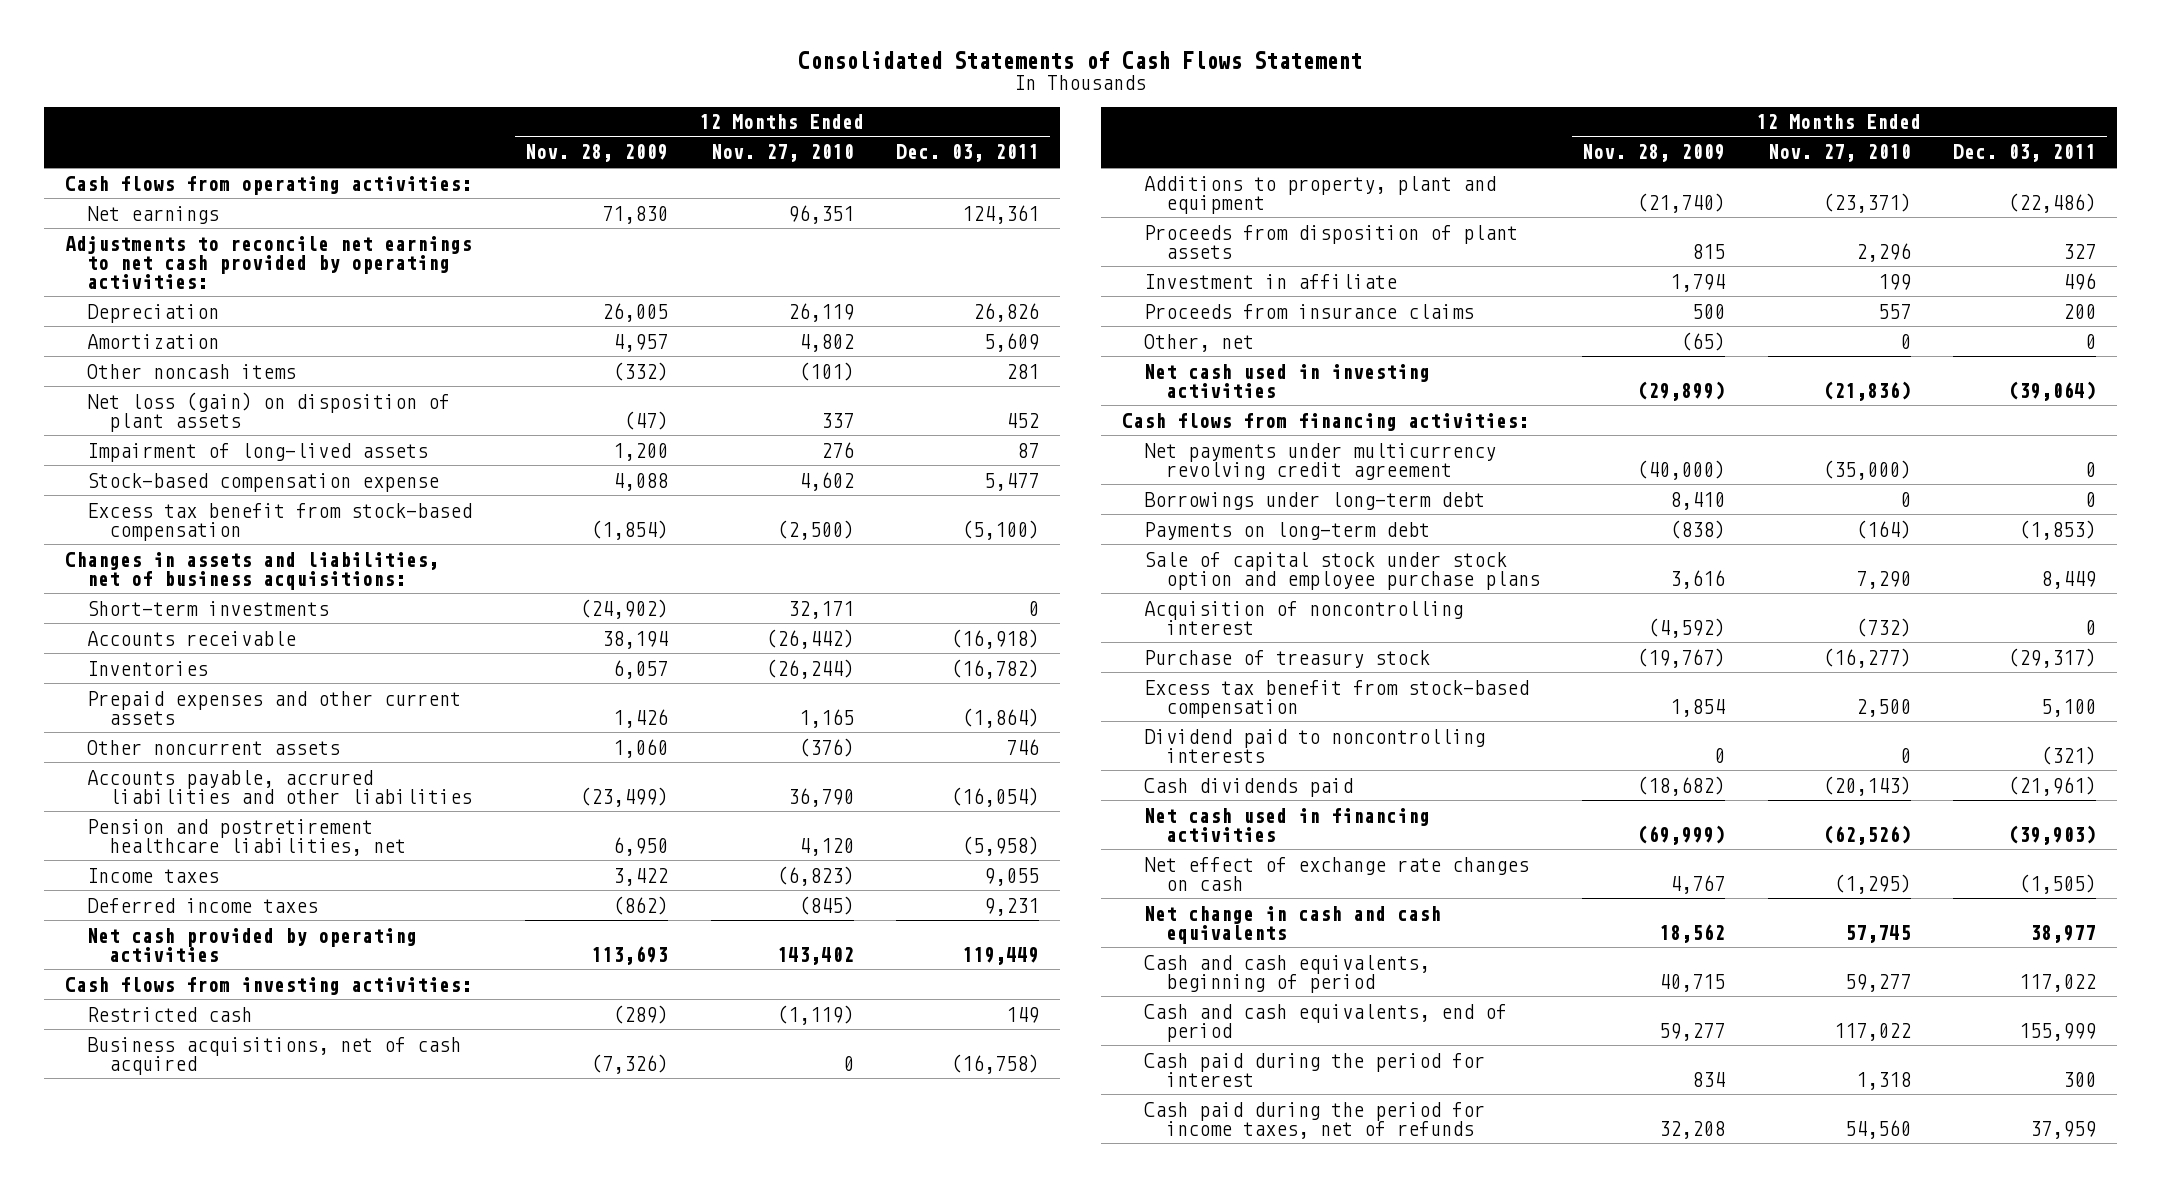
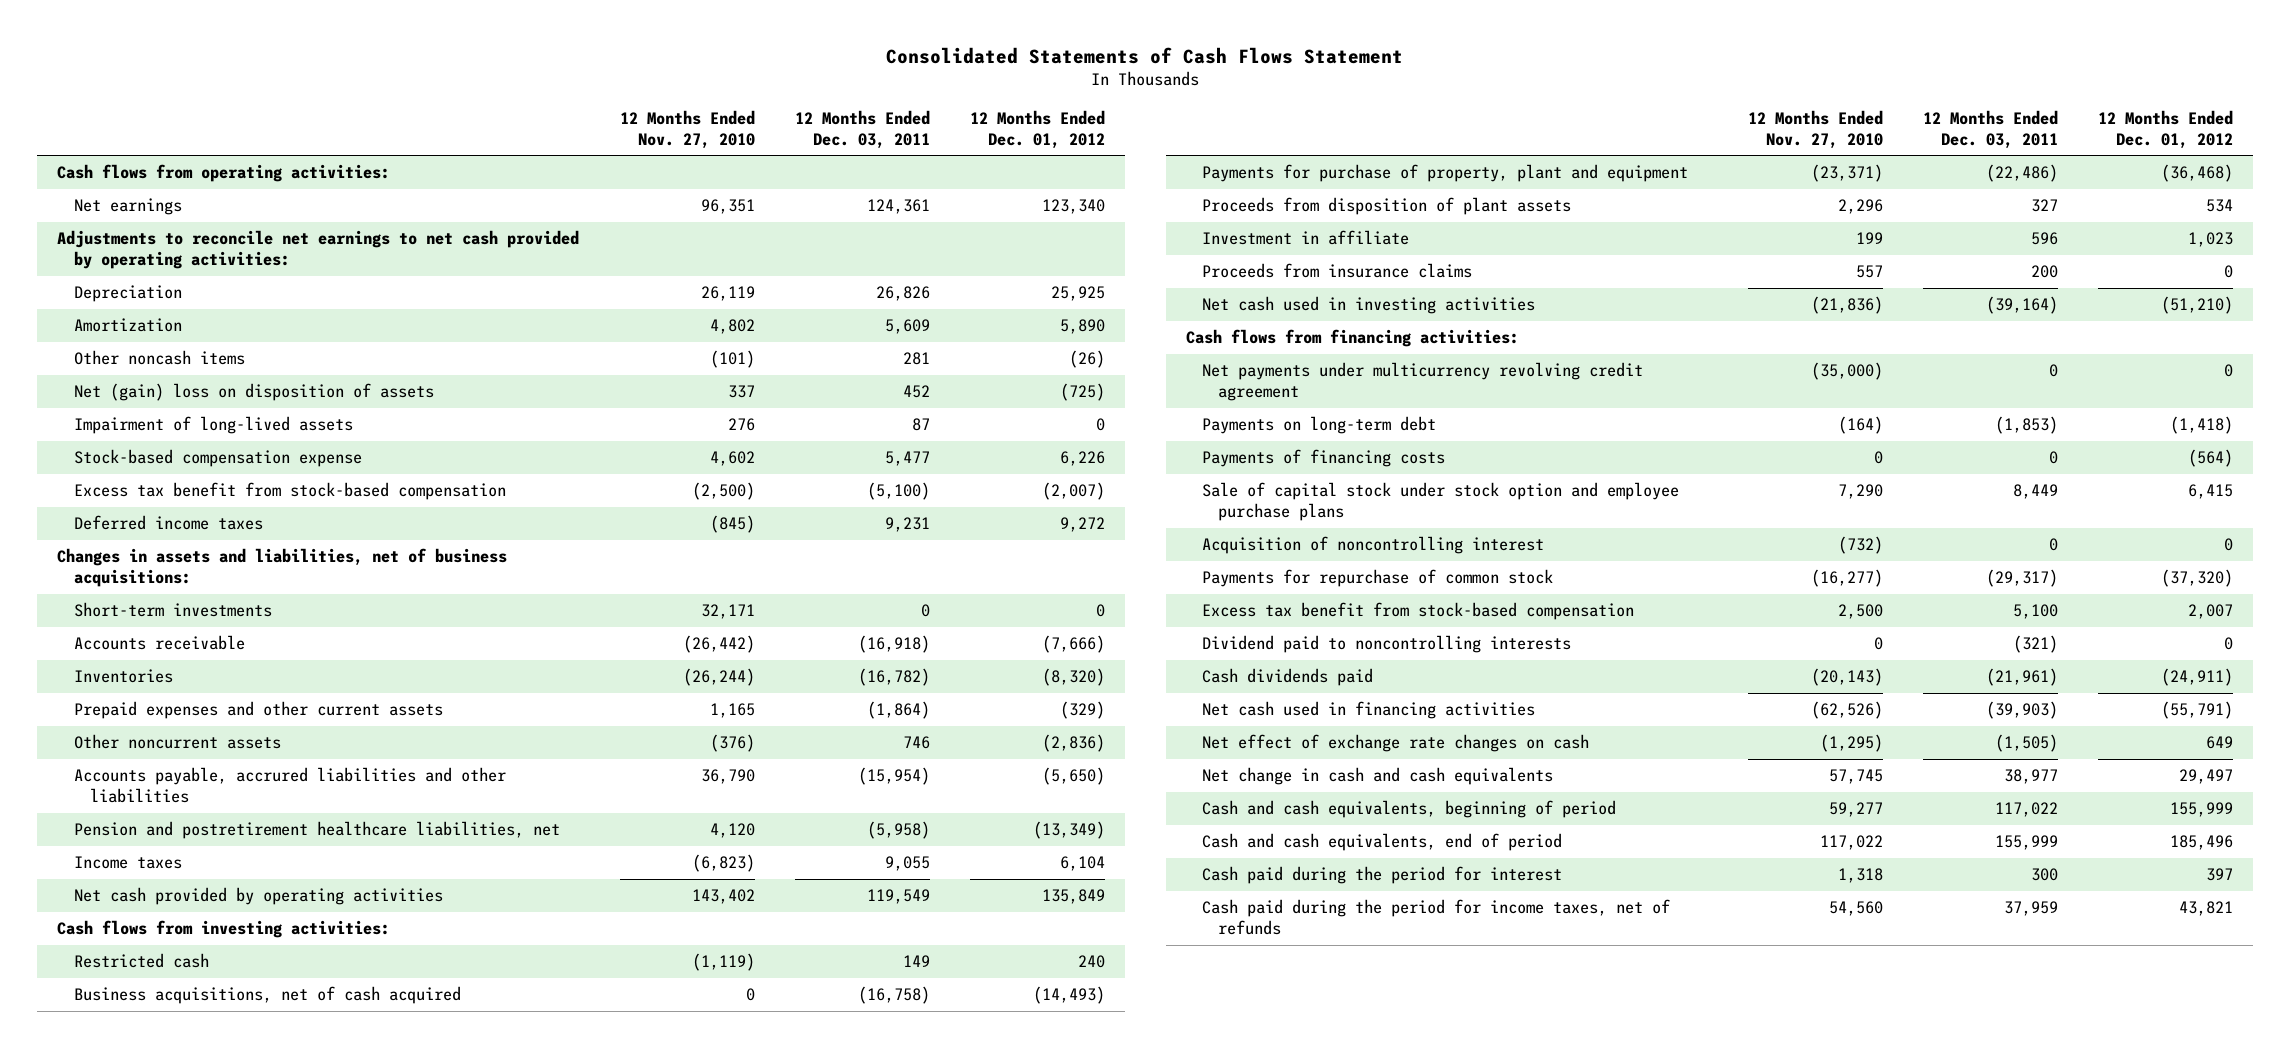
- | 12 Months Ended Nov. 28, 2009 | 12 Months Ended Nov. 27, 2010 | 12 Months Ended Dec. 03, 2011
+ | 12 Months Ended Nov. 27, 2010 | 12 Months Ended Dec. 03, 2011 | 12 Months Ended Dec. 01, 2012
- Net loss (gain) on disposition of plant assets | (47) | 337 | 452
+ Net (gain) loss on disposition of assets | 337 | 452 | (725)
moved up: Deferred income taxes | (845) | 9,231 | 9,272
- Accounts payable, accrured liabilities and other liabilities | (23,499) | 36,790 | (16,054)
+ Accounts payable, accrured liabilities and other liabilities | 36,790 | (15,954) | (5,650)
- Net cash provided by operating activities | 113,693 | 143,402 | 119,449
+ Net cash provided by operating activities | 143,402 | 119,549 | 135,849
- Additions to property, plant and equipment | (21,740) | (23,371) | (22,486)
+ Payments for purchase of property, plant and equipment | (23,371) | (22,486) | (36,468)
- Investment in affiliate | 1,794 | 199 | 496
+ Investment in affiliate | 199 | 596 | 1,023
- Other, net | (65) | 0 | 0
- Net cash used in investing activities | (29,899) | (21,836) | (39,064)
+ Net cash used in investing activities | (21,836) | (39,164) | (51,210)
- Borrowings under long-term debt | 8,410 | 0 | 0
+ Payments of financing costs | 0 | 0 | (564)
- Purchase of treasury stock | (19,767) | (16,277) | (29,317)
+ Payments for repurchase of common stock | (16,277) | (29,317) | (37,320)

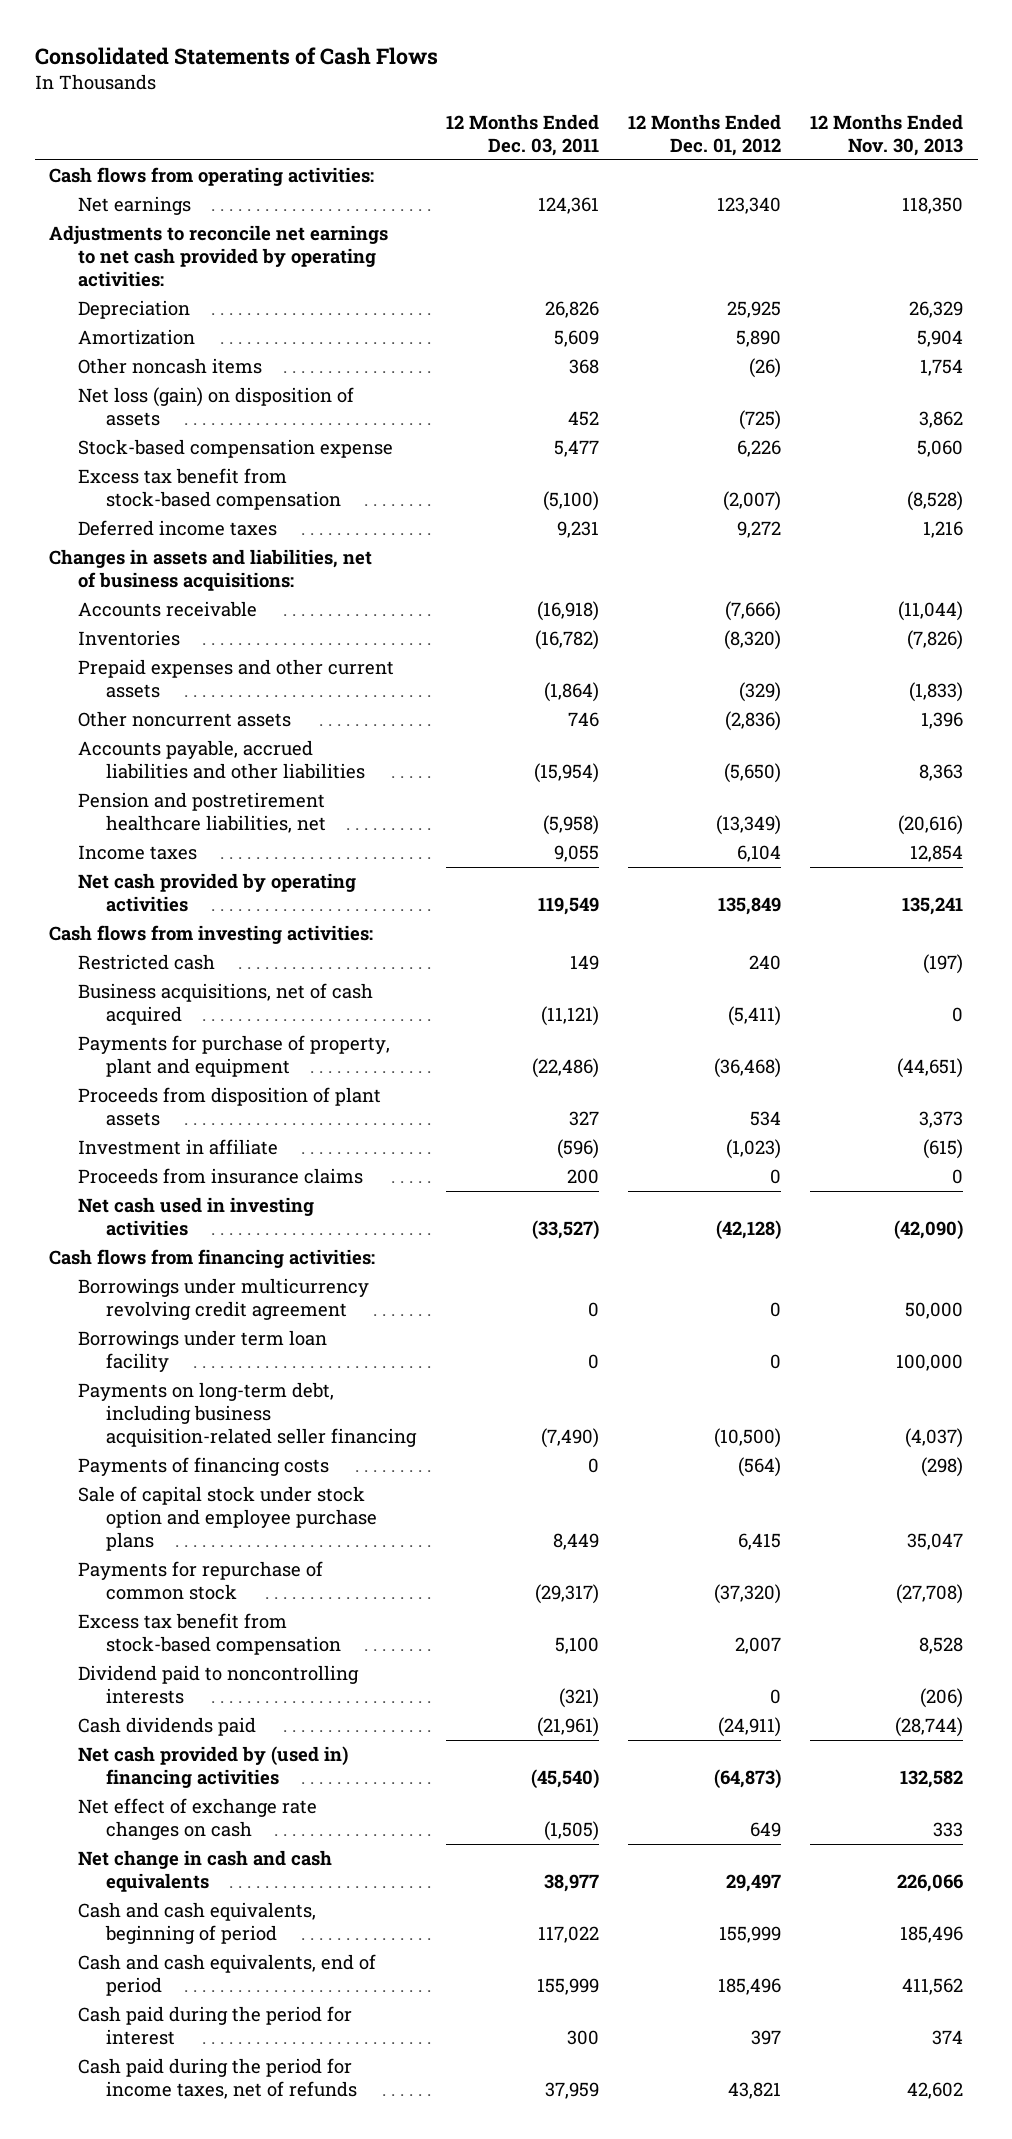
- Consolidated Statements of Cash Flows Statement
+ Consolidated Statements of Cash Flows
- | 12 Months Ended Nov. 27, 2010 | 12 Months Ended Dec. 03, 2011 | 12 Months Ended Dec. 01, 2012
+ | 12 Months Ended Dec. 03, 2011 | 12 Months Ended Dec. 01, 2012 | 12 Months Ended Nov. 30, 2013
- Other noncash items | (101) | 281 | (26)
- Net (gain) loss on disposition of assets | 337 | 452 | (725)
- Impairment of long-lived assets | 276 | 87 | 0
+ Other noncash items | 368 | (26) | 1,754
+ Net loss (gain) on disposition of assets | 452 | (725) | 3,862
- Short-term investments | 32,171 | 0 | 0
- Accounts payable, accrured liabilities and other liabilities | 36,790 | (15,954) | (5,650)
+ Accounts payable, accrued liabilities and other liabilities | (15,954) | (5,650) | 8,363
- Business acquisitions, net of cash acquired | 0 | (16,758) | (14,493)
+ Business acquisitions, net of cash acquired | (11,121) | (5,411) | 0
- Investment in affiliate | 199 | 596 | 1,023
+ Investment in affiliate | (596) | (1,023) | (615)
- Net cash used in investing activities | (21,836) | (39,164) | (51,210)
+ Net cash used in investing activities | (33,527) | (42,128) | (42,090)
- Net payments under multicurrency revolving credit agreement | (35,000) | 0 | 0
- Payments on long-term debt | (164) | (1,853) | (1,418)
+ Borrowings under multicurrency revolving credit agreement | 0 | 0 | 50,000
+ Borrowings under term loan facility | 0 | 0 | 100,000
+ Payments on long-term debt, including business acquisition-related seller financing | (7,490) | (10,500) | (4,037)
- Acquisition of noncontrolling interest | (732) | 0 | 0
- Net cash used in financing activities | (62,526) | (39,903) | (55,791)
+ Net cash provided by (used in) financing activities | (45,540) | (64,873) | 132,582

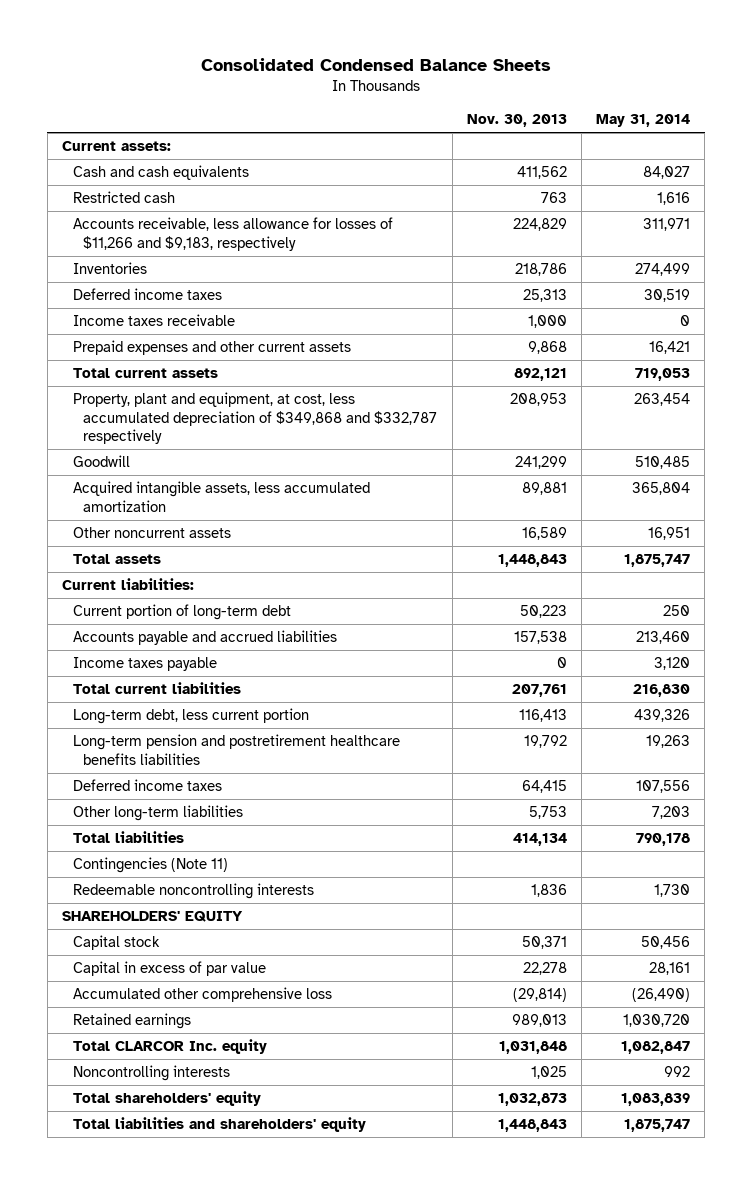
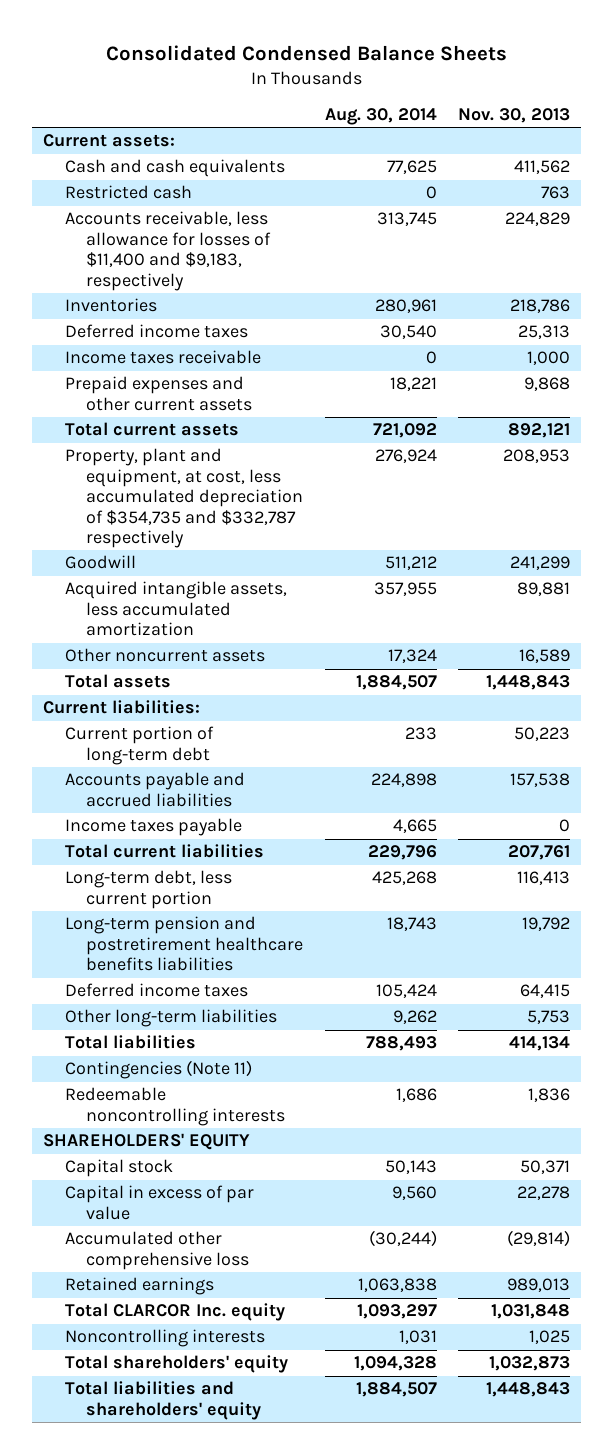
- | Nov. 30, 2013 | May 31, 2014
+ | Aug. 30, 2014 | Nov. 30, 2013
- Accounts receivable, less allowance for losses of $11,266 and $9,183, respectively | 224,829 | 311,971
+ Accounts receivable, less allowance for losses of $11,400 and $9,183, respectively | 313,745 | 224,829
- Property, plant and equipment, at cost, less accumulated depreciation of $349,868 and $332,787 respectively | 208,953 | 263,454
+ Property, plant and equipment, at cost, less accumulated depreciation of $354,735 and $332,787 respectively | 276,924 | 208,953

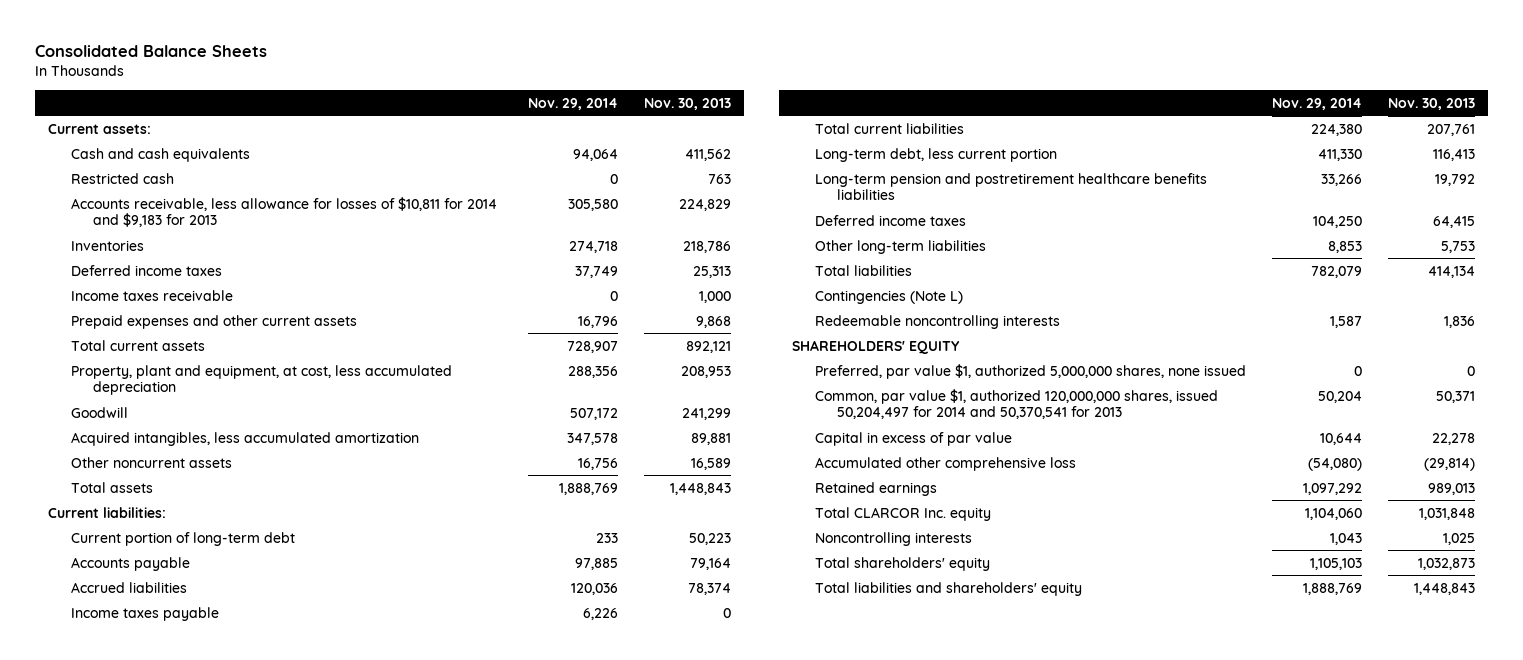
- Consolidated Condensed Balance Sheets
+ Consolidated Balance Sheets
- | Aug. 30, 2014 | Nov. 30, 2013
+ | Nov. 29, 2014 | Nov. 30, 2013
- Accounts receivable, less allowance for losses of $11,400 and $9,183, respectively | 313,745 | 224,829
+ Accounts receivable, less allowance for losses of $10,811 for 2014 and $9,183 for 2013 | 305,580 | 224,829
- Property, plant and equipment, at cost, less accumulated depreciation of $354,735 and $332,787 respectively | 276,924 | 208,953
+ Property, plant and equipment, at cost, less accumulated depreciation | 288,356 | 208,953
- Acquired intangible assets, less accumulated amortization | 357,955 | 89,881
+ Acquired intangibles, less accumulated amortization | 347,578 | 89,881
- Accounts payable and accrued liabilities | 224,898 | 157,538
+ Accounts payable | 97,885 | 79,164
+ Accrued liabilities | 120,036 | 78,374
- Contingencies (Note 11)
+ Contingencies (Note L)
- Capital stock | 50,143 | 50,371
+ Preferred, par value $1, authorized 5,000,000 shares, none issued | 0 | 0
+ Common, par value $1, authorized 120,000,000 shares, issued 50,204,497 for 2014 and 50,370,541 for 2013 | 50,204 | 50,371

